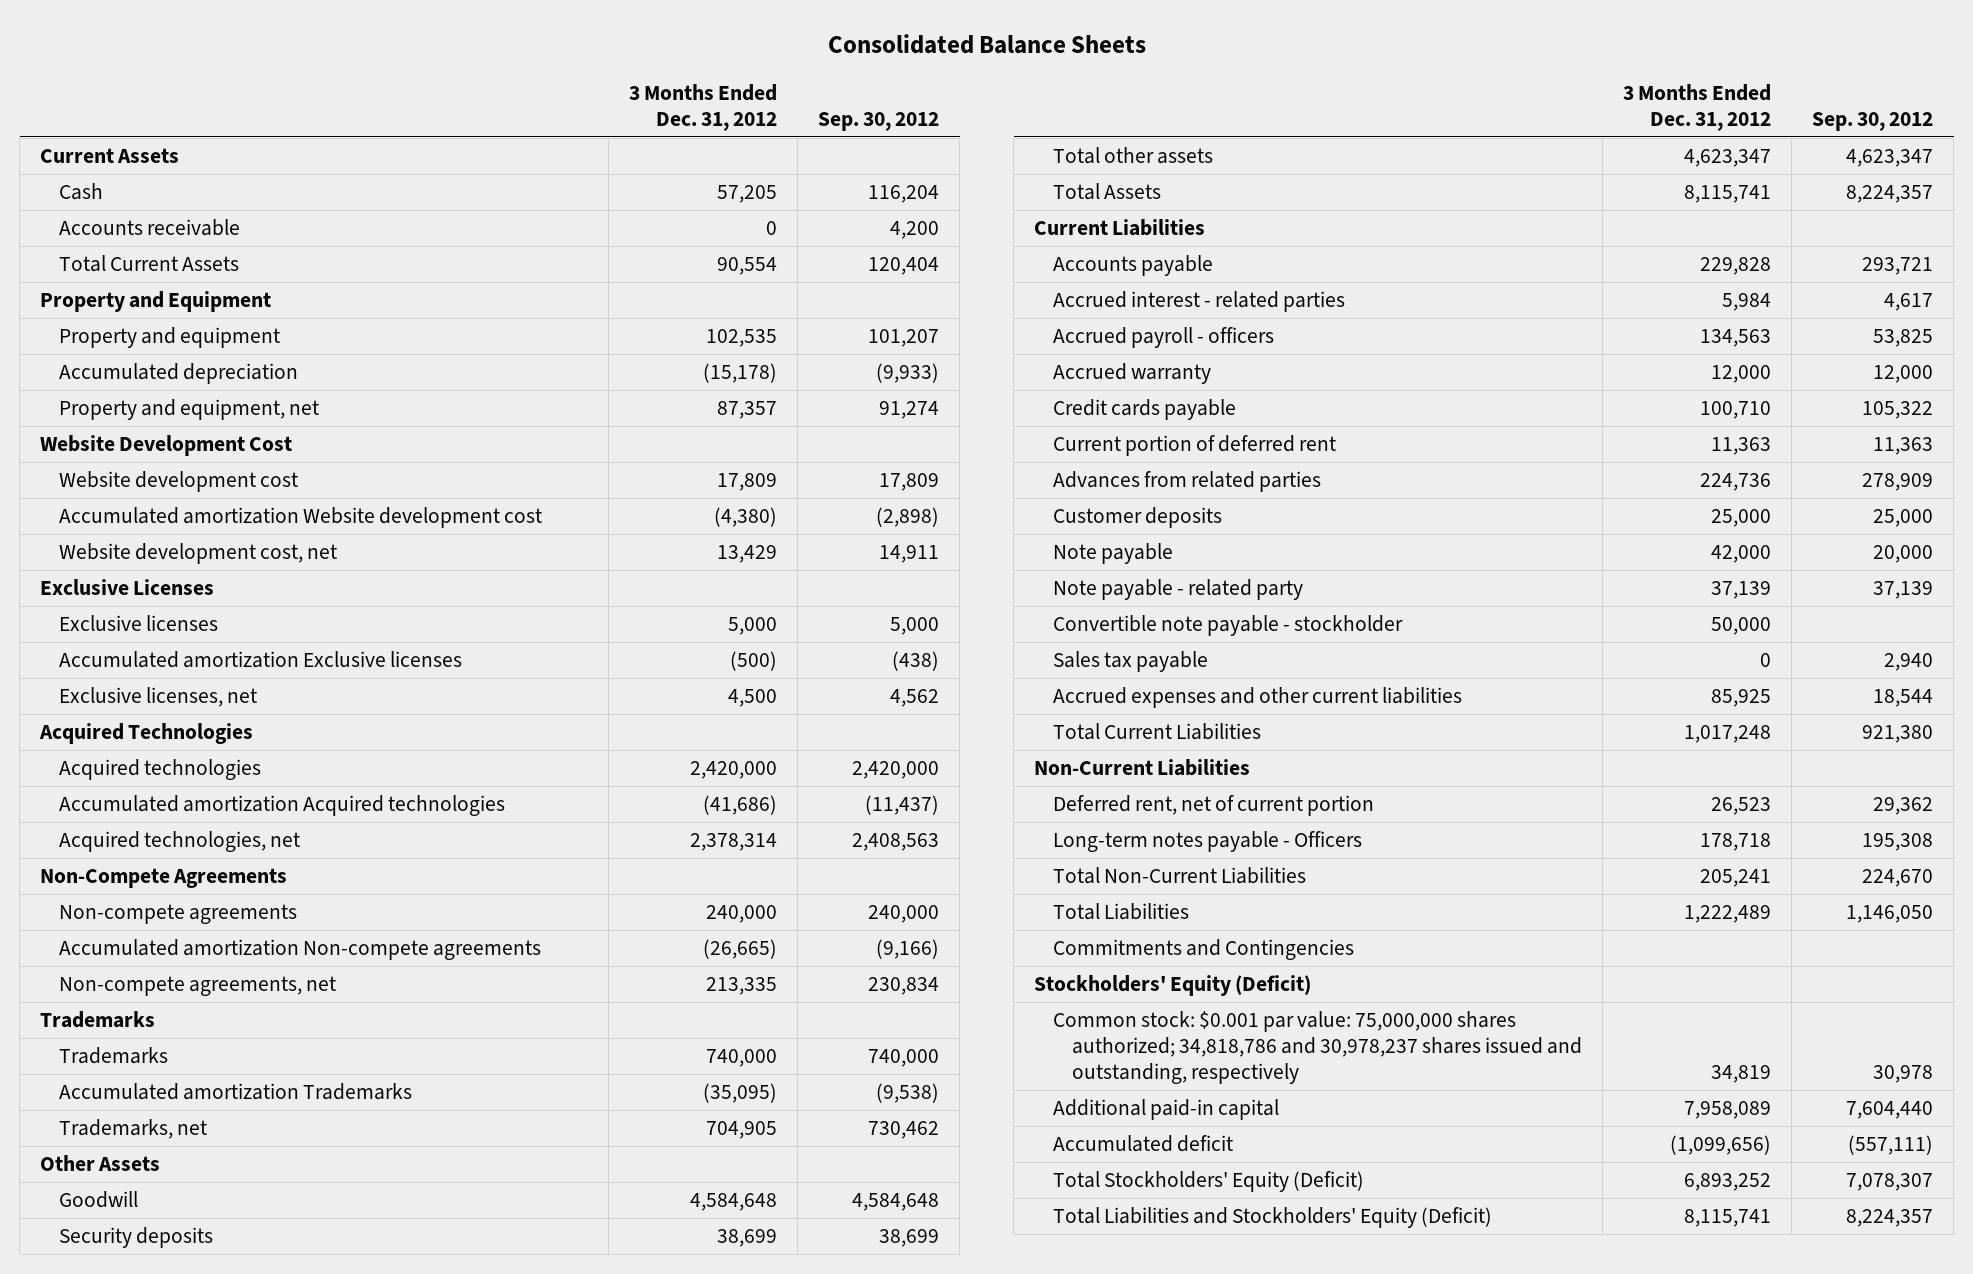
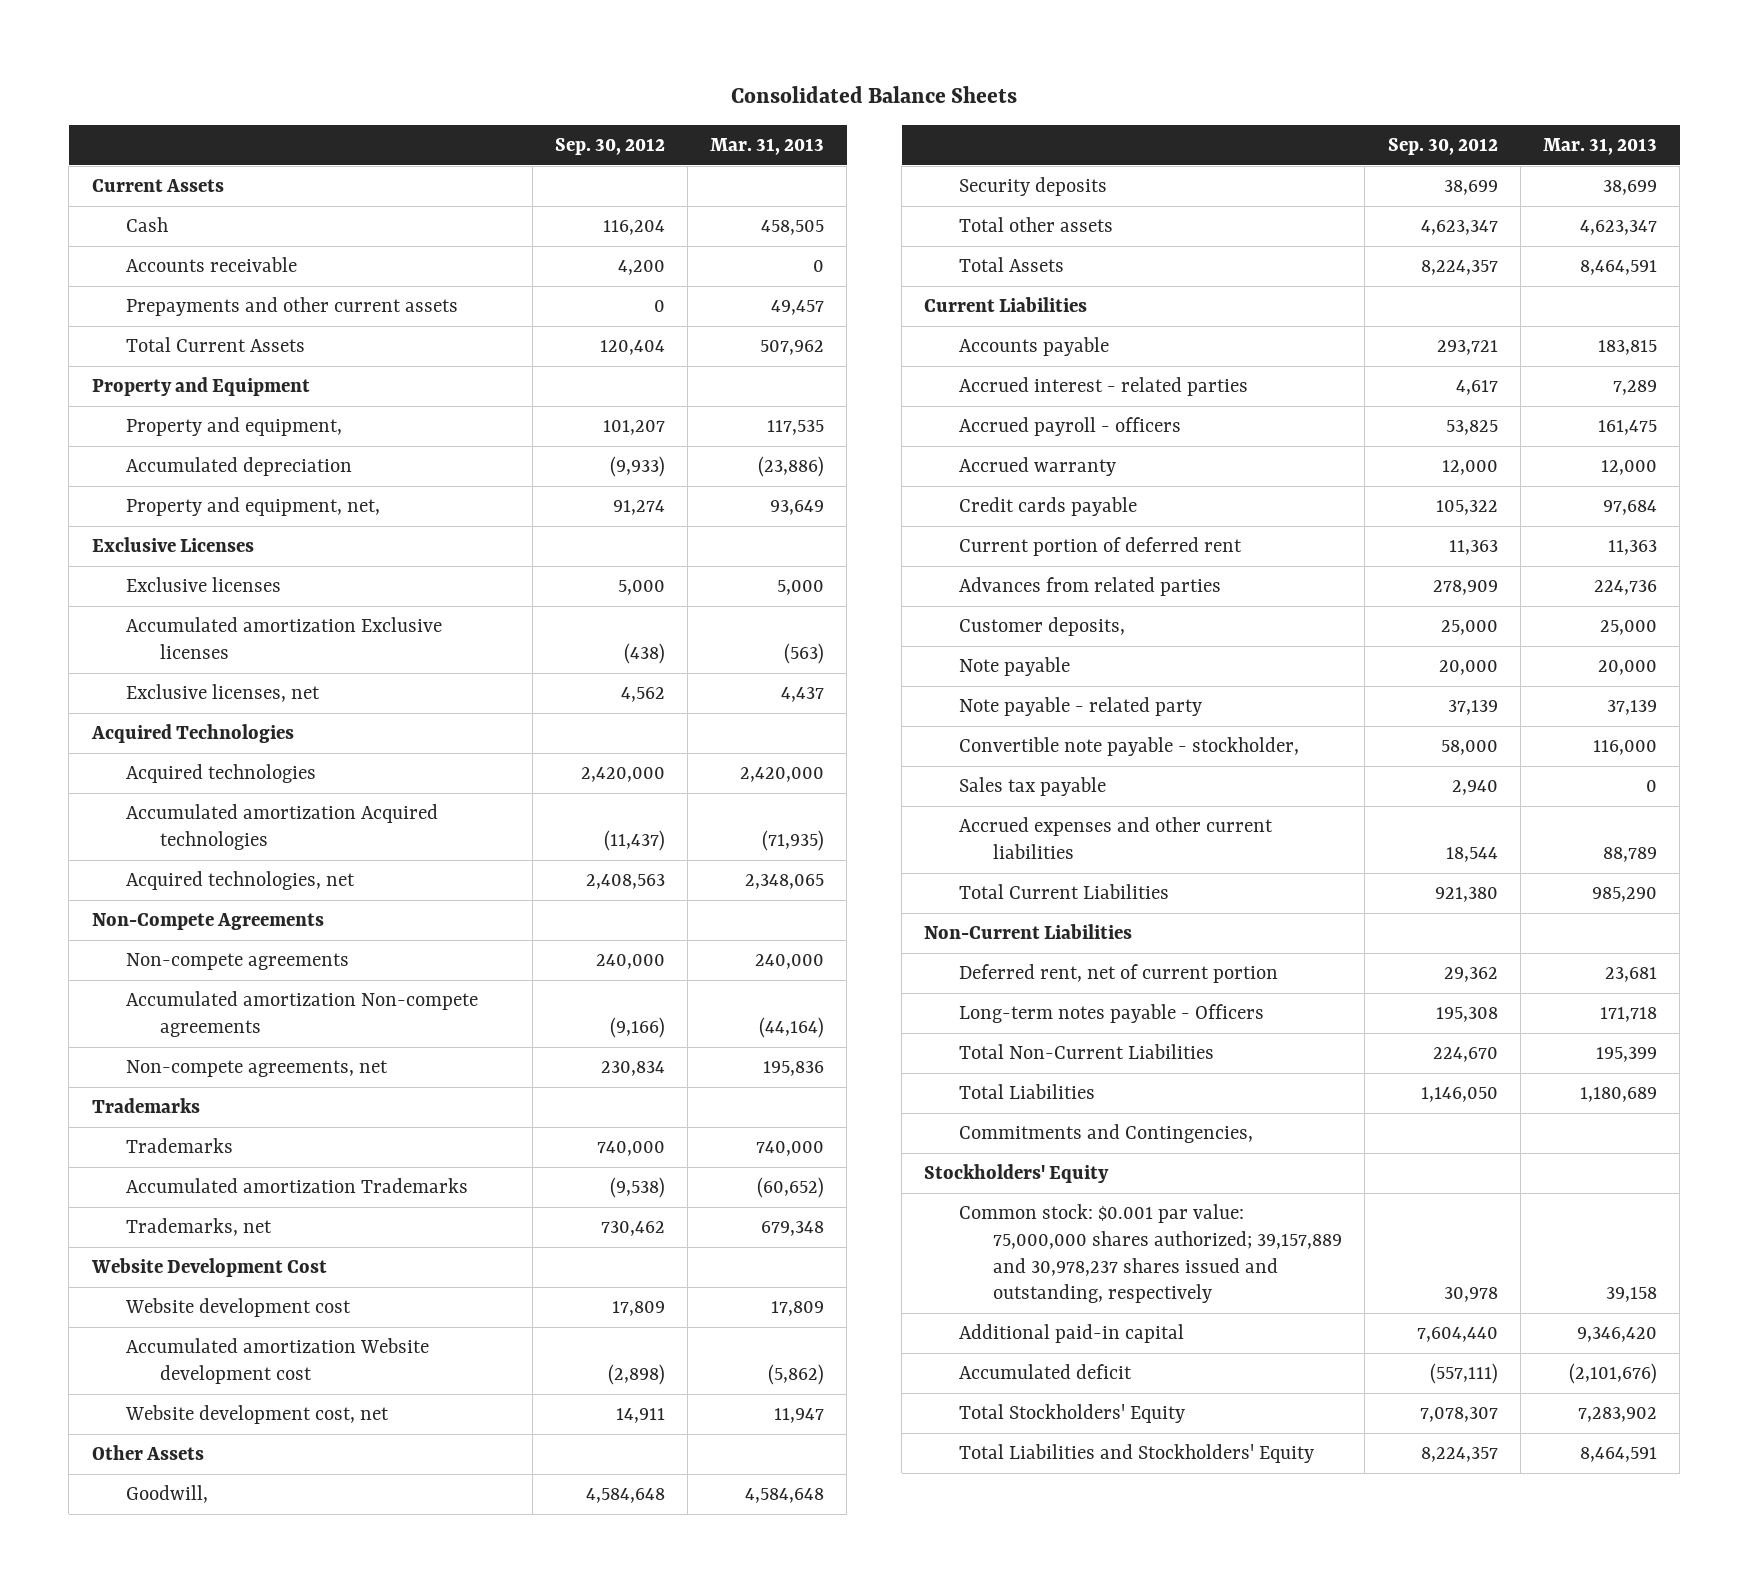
- | 3 Months Ended Dec. 31, 2012 | Sep. 30, 2012
+ | Sep. 30, 2012 | Mar. 31, 2013
+ Prepayments and other current assets | 0 | 49,457
- Property and equipment | 102,535 | 101,207
+ Property and equipment, | 101,207 | 117,535
- Property and equipment, net | 87,357 | 91,274
+ Property and equipment, net, | 91,274 | 93,649
moved down: Website Development Cost
moved down: Website development cost | 17,809 | 17,809
moved down: Accumulated amortization Website development cost | (2,898) | (5,862)
moved down: Website development cost, net | 14,911 | 11,947
- Goodwill | 4,584,648 | 4,584,648
+ Goodwill, | 4,584,648 | 4,584,648
- Customer deposits | 25,000 | 25,000
+ Customer deposits, | 25,000 | 25,000
- Convertible note payable - stockholder | 50,000 |
+ Convertible note payable - stockholder, | 58,000 | 116,000
- Commitments and Contingencies
- Stockholders' Equity (Deficit)
- Common stock: $0.001 par value: 75,000,000 shares authorized; 34,818,786 and 30,978,237 shares issued and outstanding, respectively | 34,819 | 30,978
+ Commitments and Contingencies,
+ Stockholders' Equity
+ Common stock: $0.001 par value: 75,000,000 shares authorized; 39,157,889 and 30,978,237 shares issued and outstanding, respectively | 30,978 | 39,158
- Total Stockholders' Equity (Deficit) | 6,893,252 | 7,078,307
- Total Liabilities and Stockholders' Equity (Deficit) | 8,115,741 | 8,224,357
+ Total Stockholders' Equity | 7,078,307 | 7,283,902
+ Total Liabilities and Stockholders' Equity | 8,224,357 | 8,464,591

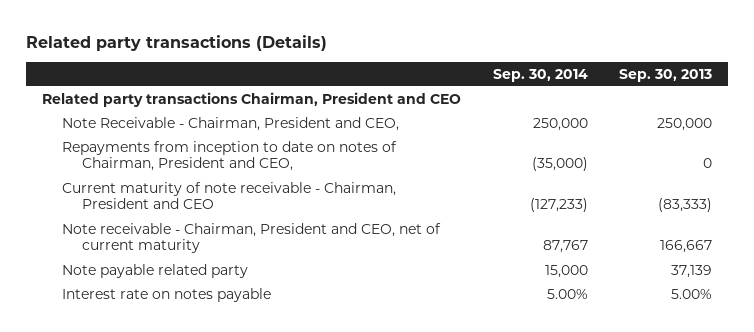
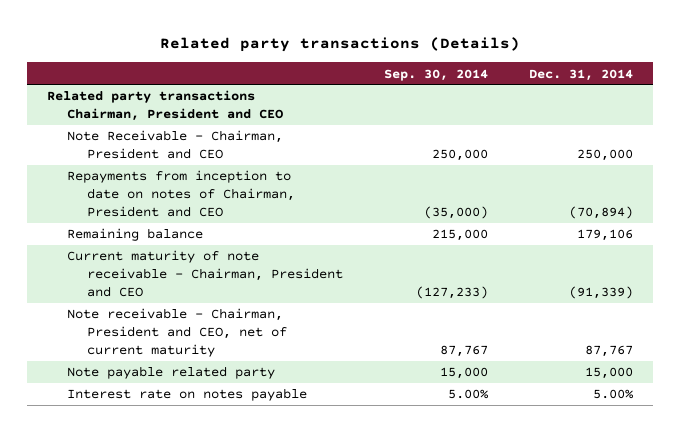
- | Sep. 30, 2014 | Sep. 30, 2013
+ | Sep. 30, 2014 | Dec. 31, 2014
- Note Receivable - Chairman, President and CEO, | 250,000 | 250,000
- Repayments from inception to date on notes of Chairman, President and CEO, | (35,000) | 0
+ Note Receivable - Chairman, President and CEO | 250,000 | 250,000
+ Repayments from inception to date on notes of Chairman, President and CEO | (35,000) | (70,894)
+ Remaining balance | 215,000 | 179,106

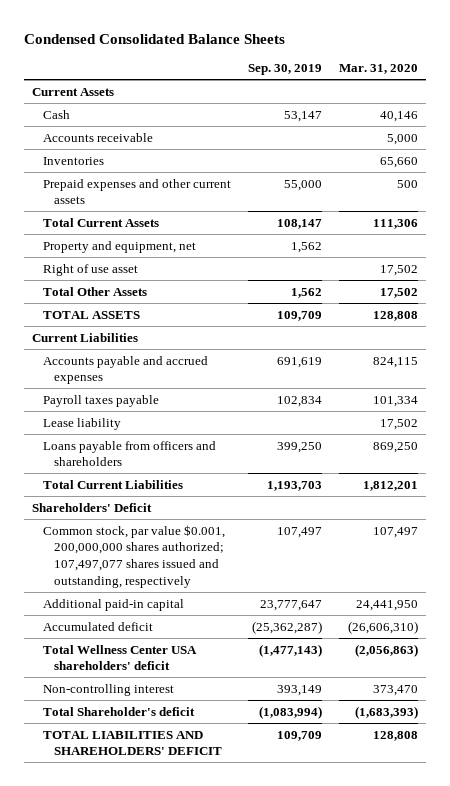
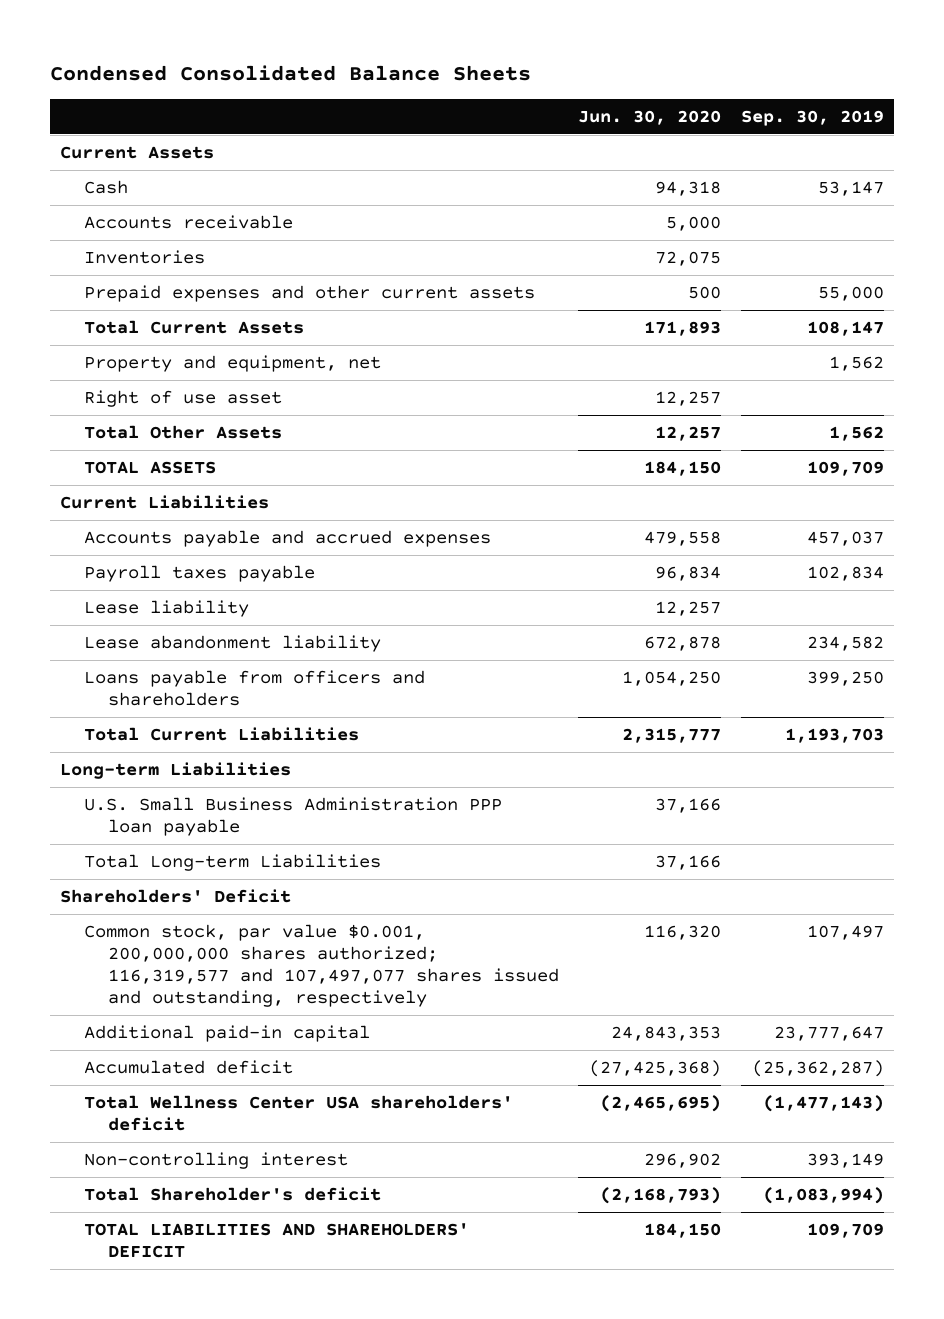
- | Sep. 30, 2019 | Mar. 31, 2020
+ | Jun. 30, 2020 | Sep. 30, 2019
- Accounts payable and accrued expenses | 691,619 | 824,115
+ Accounts payable and accrued expenses | 479,558 | 457,037
+ Lease abandonment liability | 672,878 | 234,582
+ Long-term Liabilities
+ U.S. Small Business Administration PPP loan payable | 37,166 |
+ Total Long-term Liabilities | 37,166 |
- Common stock, par value $0.001, 200,000,000 shares authorized; 107,497,077 shares issued and outstanding, respectively | 107,497 | 107,497
+ Common stock, par value $0.001, 200,000,000 shares authorized; 116,319,577 and 107,497,077 shares issued and outstanding, respectively | 116,320 | 107,497

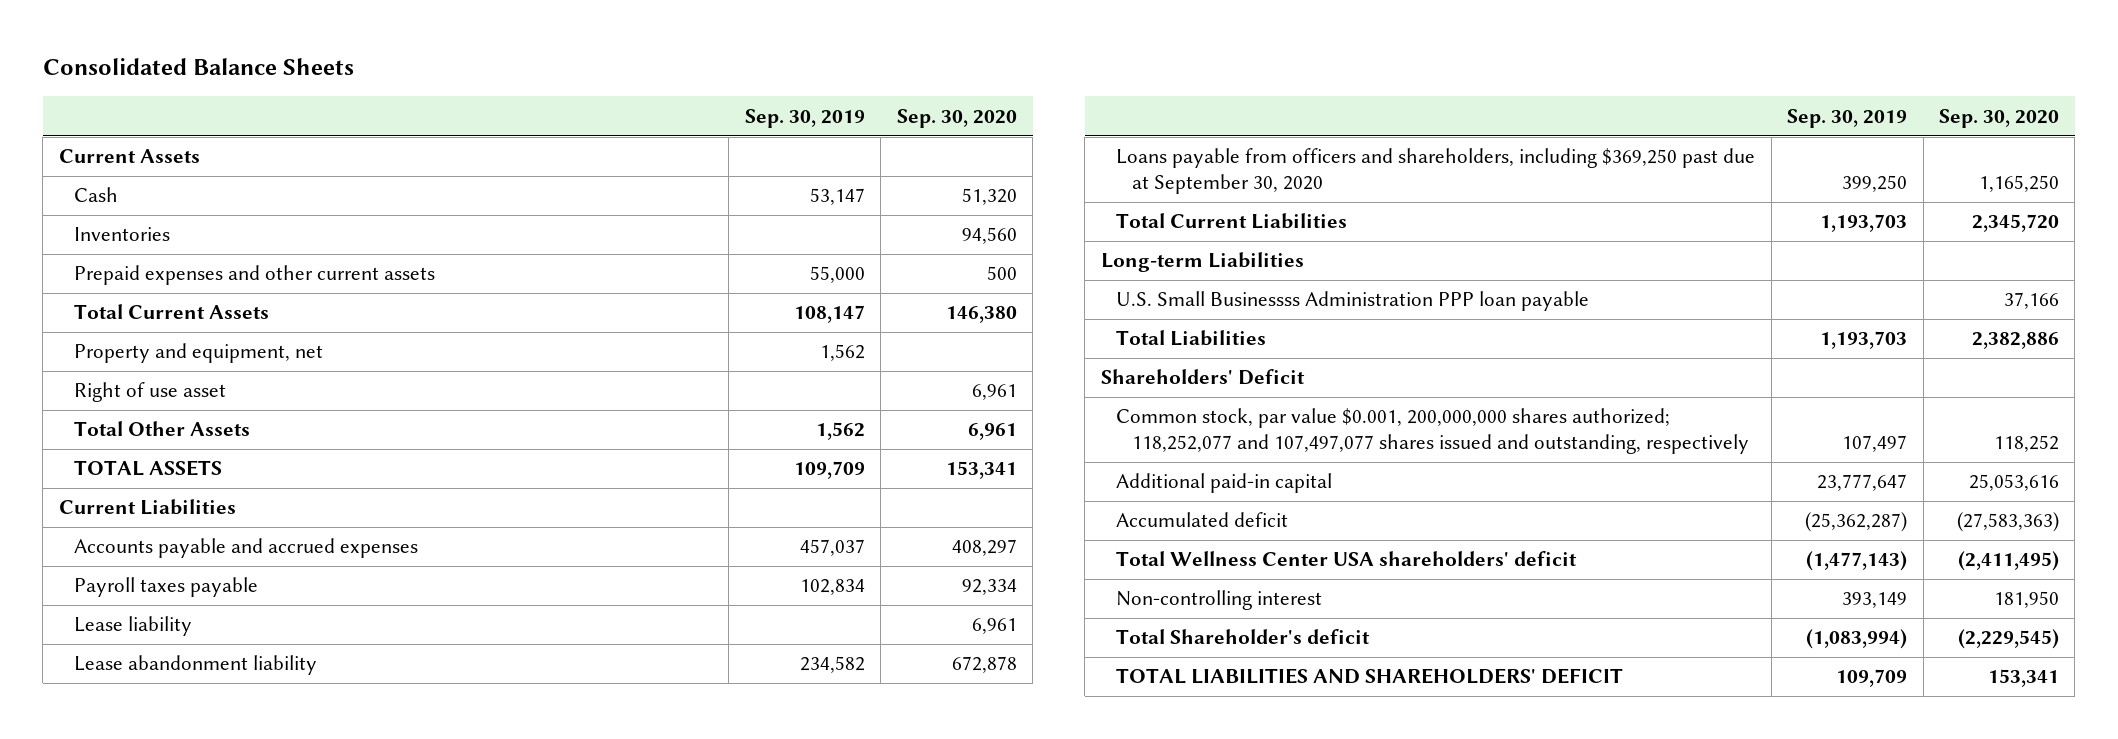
- Condensed Consolidated Balance Sheets
+ Consolidated Balance Sheets
- | Jun. 30, 2020 | Sep. 30, 2019
+ | Sep. 30, 2019 | Sep. 30, 2020
- Accounts receivable | 5,000 |
- Loans payable from officers and shareholders | 1,054,250 | 399,250
+ Loans payable from officers and shareholders, including $369,250 past due at September 30, 2020 | 399,250 | 1,165,250
- U.S. Small Business Administration PPP loan payable | 37,166 |
- Total Long-term Liabilities | 37,166 |
+ U.S. Small Businessss Administration PPP loan payable | | 37,166
+ Total Liabilities | 1,193,703 | 2,382,886
- Common stock, par value $0.001, 200,000,000 shares authorized; 116,319,577 and 107,497,077 shares issued and outstanding, respectively | 116,320 | 107,497
+ Common stock, par value $0.001, 200,000,000 shares authorized; 118,252,077 and 107,497,077 shares issued and outstanding, respectively | 107,497 | 118,252

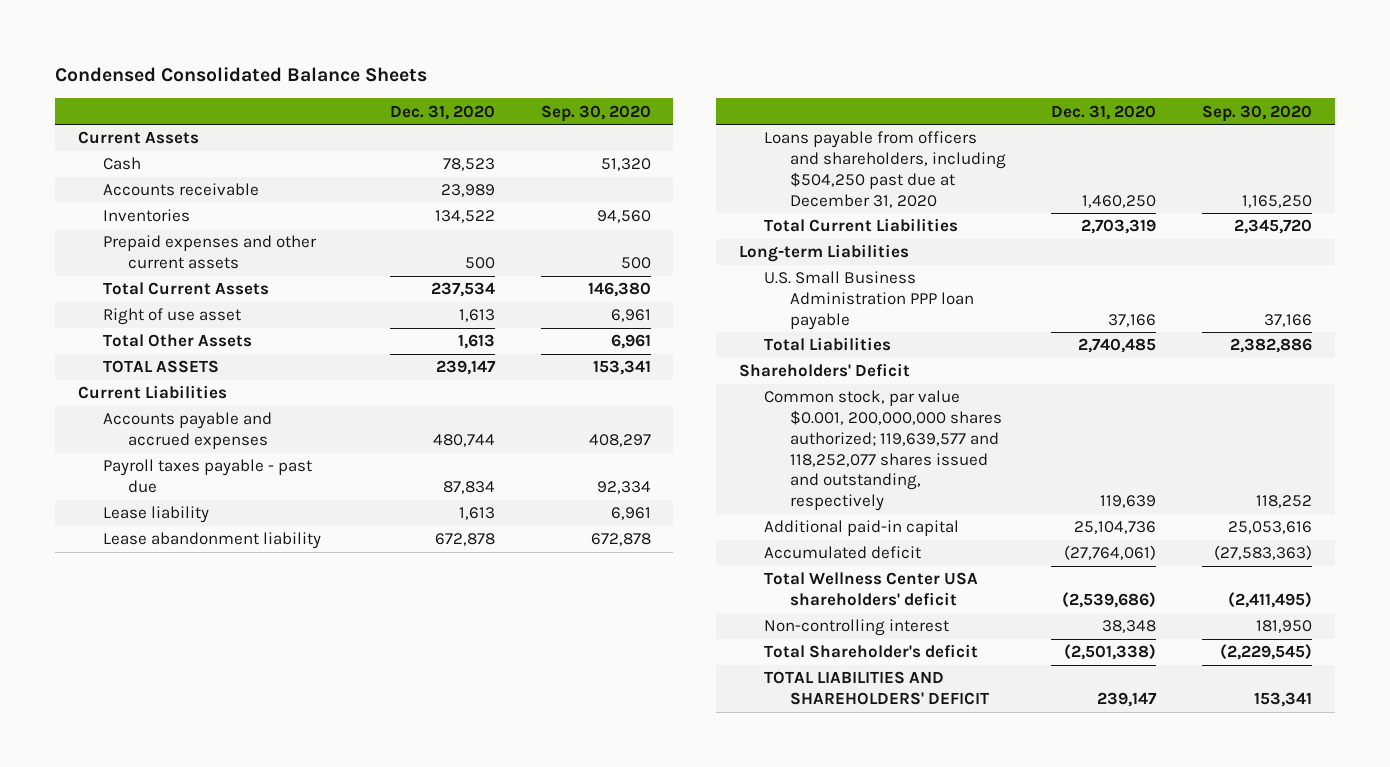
- Consolidated Balance Sheets
+ Condensed Consolidated Balance Sheets
- | Sep. 30, 2019 | Sep. 30, 2020
+ | Dec. 31, 2020 | Sep. 30, 2020
+ Accounts receivable | 23,989 |
- Property and equipment, net | 1,562 |
- Payroll taxes payable | 102,834 | 92,334
+ Payroll taxes payable - past due | 87,834 | 92,334
- Loans payable from officers and shareholders, including $369,250 past due at September 30, 2020 | 399,250 | 1,165,250
+ Loans payable from officers and shareholders, including $504,250 past due at December 31, 2020 | 1,460,250 | 1,165,250
- U.S. Small Businessss Administration PPP loan payable | | 37,166
+ U.S. Small Business Administration PPP loan payable | 37,166 | 37,166
- Common stock, par value $0.001, 200,000,000 shares authorized; 118,252,077 and 107,497,077 shares issued and outstanding, respectively | 107,497 | 118,252
+ Common stock, par value $0.001, 200,000,000 shares authorized; 119,639,577 and 118,252,077 shares issued and outstanding, respectively | 119,639 | 118,252

